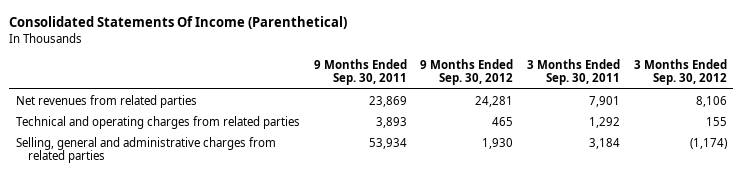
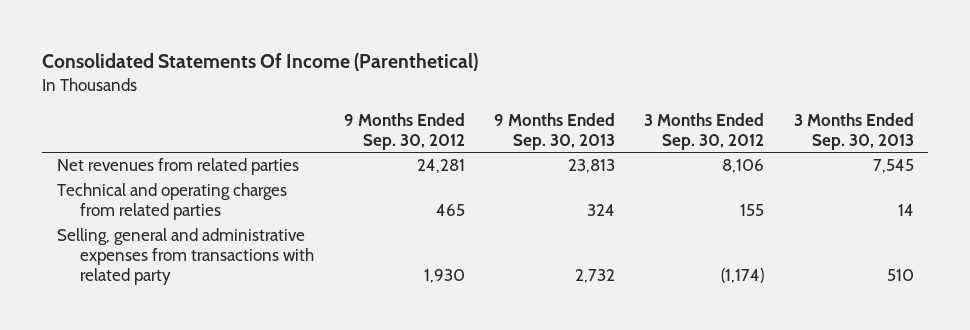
- | 9 Months Ended Sep. 30, 2011 | 9 Months Ended Sep. 30, 2012 | 3 Months Ended Sep. 30, 2011 | 3 Months Ended Sep. 30, 2012
+ | 9 Months Ended Sep. 30, 2012 | 9 Months Ended Sep. 30, 2013 | 3 Months Ended Sep. 30, 2012 | 3 Months Ended Sep. 30, 2013
- Selling, general and administrative charges from related parties | 53,934 | 1,930 | 3,184 | (1,174)
+ Selling, general and administrative expenses from transactions with related party | 1,930 | 2,732 | (1,174) | 510

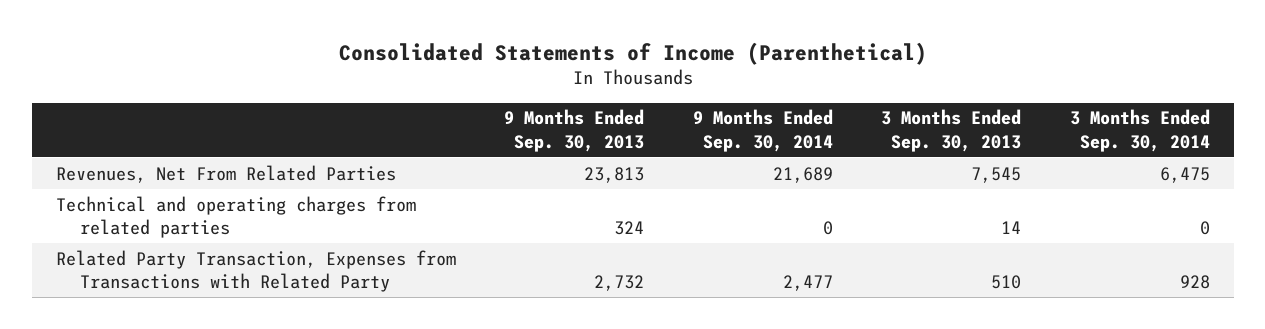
- Consolidated Statements Of Income (Parenthetical)
+ Consolidated Statements of Income (Parenthetical)
- | 9 Months Ended Sep. 30, 2012 | 9 Months Ended Sep. 30, 2013 | 3 Months Ended Sep. 30, 2012 | 3 Months Ended Sep. 30, 2013
+ | 9 Months Ended Sep. 30, 2013 | 9 Months Ended Sep. 30, 2014 | 3 Months Ended Sep. 30, 2013 | 3 Months Ended Sep. 30, 2014
- Net revenues from related parties | 24,281 | 23,813 | 8,106 | 7,545
+ Revenues, Net From Related Parties | 23,813 | 21,689 | 7,545 | 6,475
- Selling, general and administrative expenses from transactions with related party | 1,930 | 2,732 | (1,174) | 510
+ Related Party Transaction, Expenses from Transactions with Related Party | 2,732 | 2,477 | 510 | 928

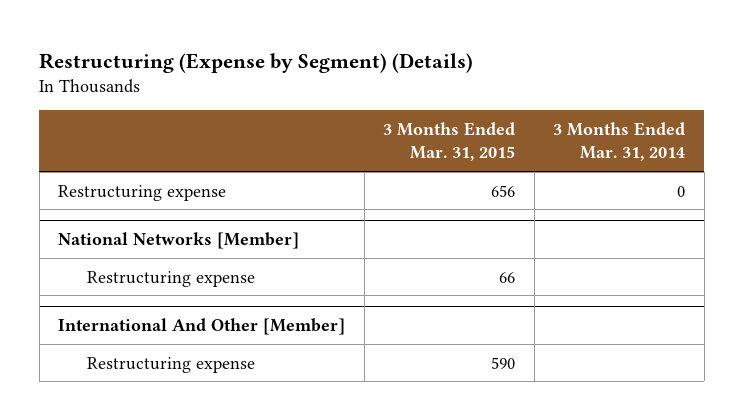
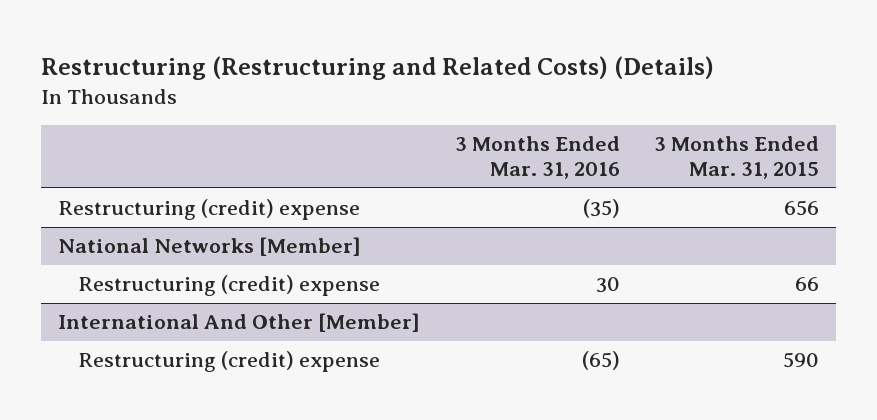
- Restructuring (Expense by Segment) (Details)
+ Restructuring (Restructuring and Related Costs) (Details)
- | 3 Months Ended Mar. 31, 2015 | 3 Months Ended Mar. 31, 2014
+ | 3 Months Ended Mar. 31, 2016 | 3 Months Ended Mar. 31, 2015
- Restructuring expense | 656 | 0
+ Restructuring (credit) expense | (35) | 656
@ National Networks [Member]
- Restructuring expense | 66 |
+ Restructuring (credit) expense | 30 | 66
@ International And Other [Member]
- Restructuring expense | 590 |
+ Restructuring (credit) expense | (65) | 590

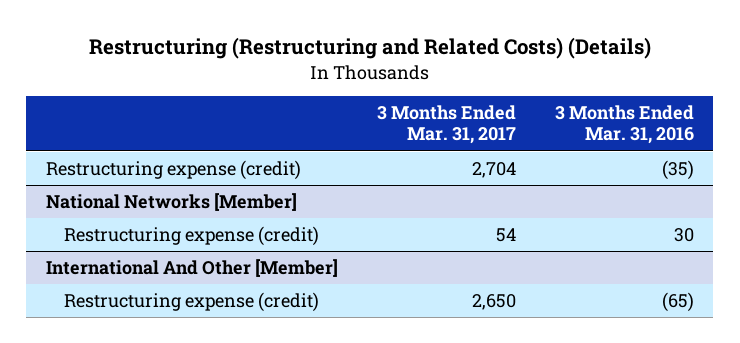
- | 3 Months Ended Mar. 31, 2016 | 3 Months Ended Mar. 31, 2015
+ | 3 Months Ended Mar. 31, 2017 | 3 Months Ended Mar. 31, 2016
- Restructuring (credit) expense | (35) | 656
+ Restructuring expense (credit) | 2,704 | (35)
@ National Networks [Member]
- Restructuring (credit) expense | 30 | 66
+ Restructuring expense (credit) | 54 | 30
@ International And Other [Member]
- Restructuring (credit) expense | (65) | 590
+ Restructuring expense (credit) | 2,650 | (65)

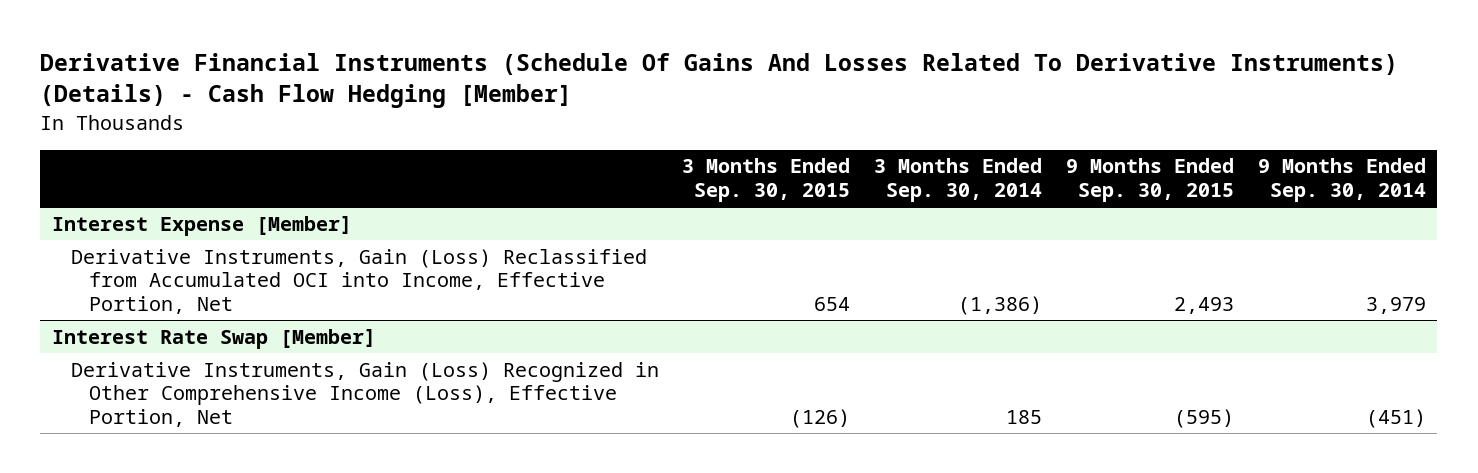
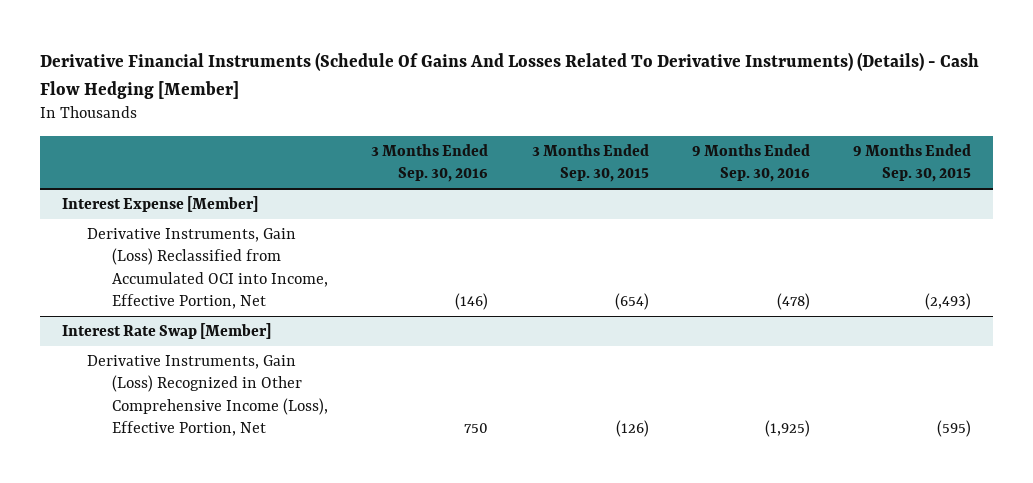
- | 3 Months Ended Sep. 30, 2015 | 3 Months Ended Sep. 30, 2014 | 9 Months Ended Sep. 30, 2015 | 9 Months Ended Sep. 30, 2014
+ | 3 Months Ended Sep. 30, 2016 | 3 Months Ended Sep. 30, 2015 | 9 Months Ended Sep. 30, 2016 | 9 Months Ended Sep. 30, 2015
@ Interest Expense [Member]
- Derivative Instruments, Gain (Loss) Reclassified from Accumulated OCI into Income, Effective Portion, Net | 654 | (1,386) | 2,493 | 3,979
+ Derivative Instruments, Gain (Loss) Reclassified from Accumulated OCI into Income, Effective Portion, Net | (146) | (654) | (478) | (2,493)

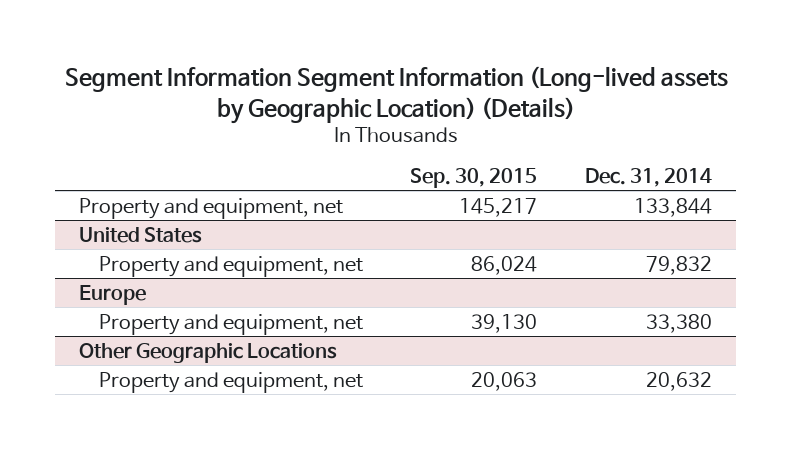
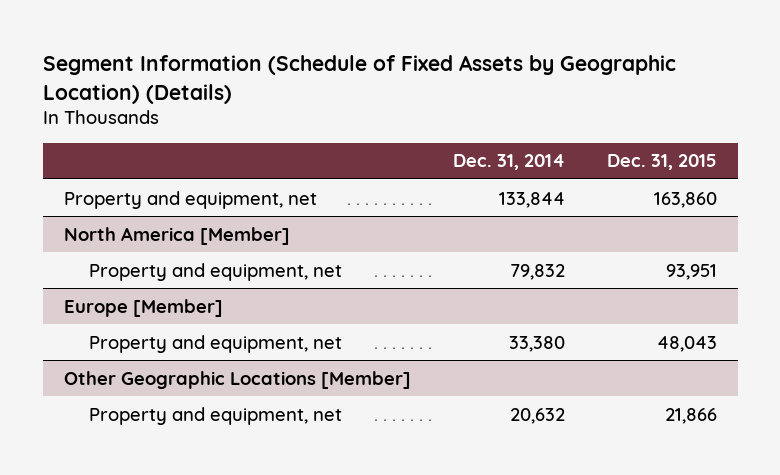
- Segment Information Segment Information (Long-lived assets by Geographic Location) (Details)
+ Segment Information (Schedule of Fixed Assets by Geographic Location) (Details)
- | Sep. 30, 2015 | Dec. 31, 2014
+ | Dec. 31, 2014 | Dec. 31, 2015
- United States
+ North America [Member]
- Europe
+ Europe [Member]
- Other Geographic Locations
+ Other Geographic Locations [Member]

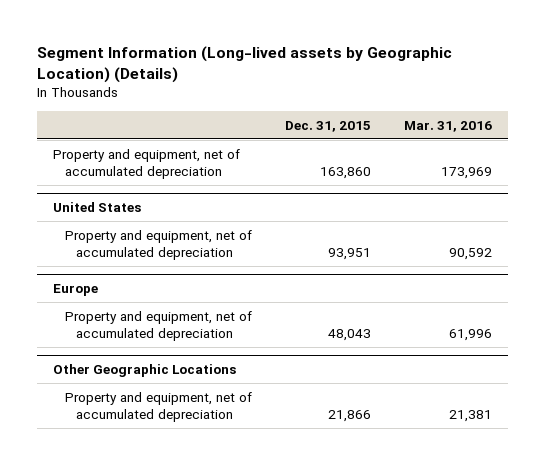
- Segment Information (Schedule of Fixed Assets by Geographic Location) (Details)
+ Segment Information (Long-lived assets by Geographic Location) (Details)
- | Dec. 31, 2014 | Dec. 31, 2015
+ | Dec. 31, 2015 | Mar. 31, 2016
- Property and equipment, net | 133,844 | 163,860
- North America [Member]
- Property and equipment, net | 79,832 | 93,951
- Europe [Member]
- Property and equipment, net | 33,380 | 48,043
- Other Geographic Locations [Member]
- Property and equipment, net | 20,632 | 21,866
+ Property and equipment, net of accumulated depreciation | 163,860 | 173,969
+ United States
+ Property and equipment, net of accumulated depreciation | 93,951 | 90,592
+ Europe
+ Property and equipment, net of accumulated depreciation | 48,043 | 61,996
+ Other Geographic Locations
+ Property and equipment, net of accumulated depreciation | 21,866 | 21,381

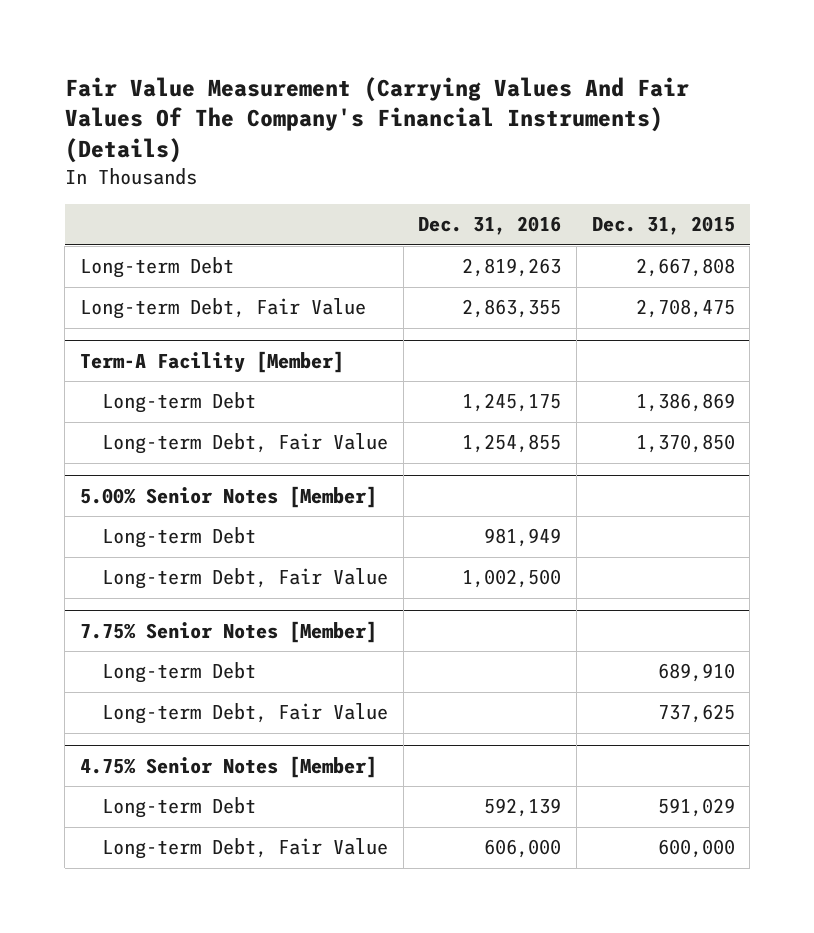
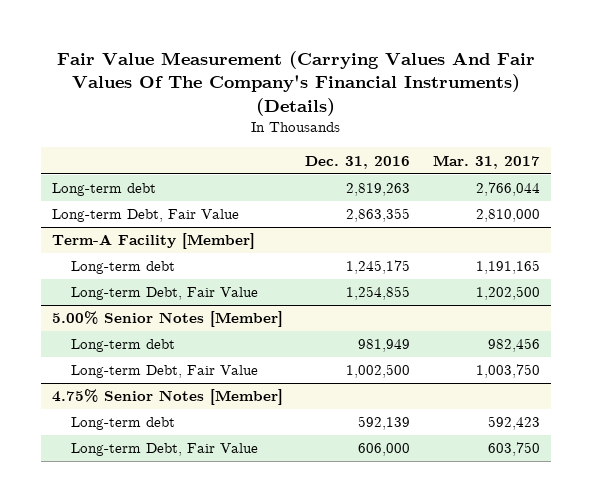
- | Dec. 31, 2016 | Dec. 31, 2015
+ | Dec. 31, 2016 | Mar. 31, 2017
- Long-term Debt | 2,819,263 | 2,667,808
+ Long-term debt | 2,819,263 | 2,766,044
@ Term-A Facility [Member]
- Long-term Debt | 1,245,175 | 1,386,869
+ Long-term debt | 1,245,175 | 1,191,165
@ 5.00% Senior Notes [Member]
- Long-term Debt | 981,949 |
+ Long-term debt | 981,949 | 982,456
- 7.75% Senior Notes [Member]
- Long-term Debt | | 689,910
- Long-term Debt, Fair Value | | 737,625
@ 4.75% Senior Notes [Member]
- Long-term Debt | 592,139 | 591,029
+ Long-term debt | 592,139 | 592,423

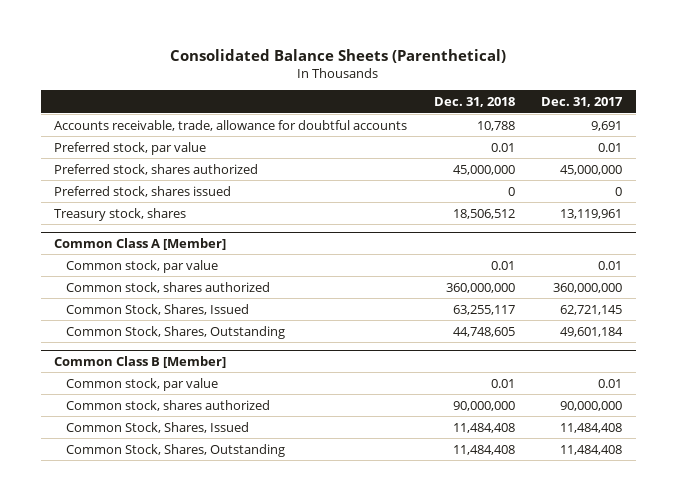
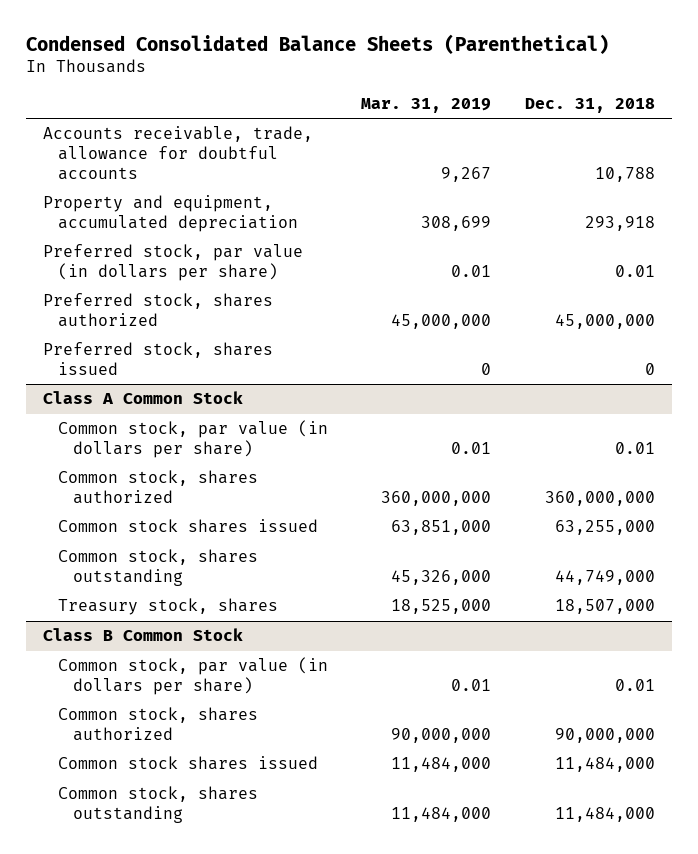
- Consolidated Balance Sheets (Parenthetical)
+ Condensed Consolidated Balance Sheets (Parenthetical)
- | Dec. 31, 2018 | Dec. 31, 2017
+ | Mar. 31, 2019 | Dec. 31, 2018
- Preferred stock, par value | 0.01 | 0.01
+ Property and equipment, accumulated depreciation | 308,699 | 293,918
+ Preferred stock, par value (in dollars per share) | 0.01 | 0.01
- Treasury stock, shares | 18,506,512 | 13,119,961
- Common Class A [Member]
- Common stock, par value | 0.01 | 0.01
+ Class A Common Stock
+ Common stock, par value (in dollars per share) | 0.01 | 0.01
- Common Stock, Shares, Issued | 63,255,117 | 62,721,145
- Common Stock, Shares, Outstanding | 44,748,605 | 49,601,184
- Common Class B [Member]
- Common stock, par value | 0.01 | 0.01
+ Common stock shares issued | 63,851,000 | 63,255,000
+ Common stock, shares outstanding | 45,326,000 | 44,749,000
+ Treasury stock, shares | 18,525,000 | 18,507,000
+ Class B Common Stock
+ Common stock, par value (in dollars per share) | 0.01 | 0.01
- Common Stock, Shares, Issued | 11,484,408 | 11,484,408
- Common Stock, Shares, Outstanding | 11,484,408 | 11,484,408
+ Common stock shares issued | 11,484,000 | 11,484,000
+ Common stock, shares outstanding | 11,484,000 | 11,484,000

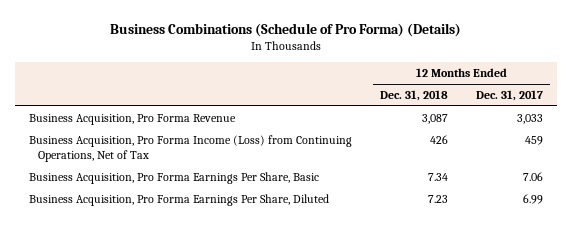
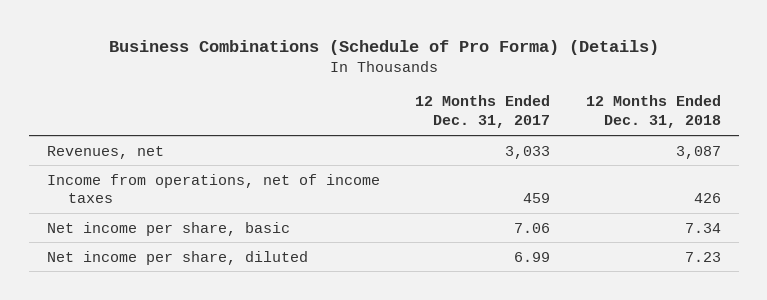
- | 12 Months Ended Dec. 31, 2018 | 12 Months Ended Dec. 31, 2017
+ | 12 Months Ended Dec. 31, 2017 | 12 Months Ended Dec. 31, 2018
- Business Acquisition, Pro Forma Revenue | 3,087 | 3,033
- Business Acquisition, Pro Forma Income (Loss) from Continuing Operations, Net of Tax | 426 | 459
- Business Acquisition, Pro Forma Earnings Per Share, Basic | 7.34 | 7.06
- Business Acquisition, Pro Forma Earnings Per Share, Diluted | 7.23 | 6.99
+ Revenues, net | 3,033 | 3,087
+ Income from operations, net of income taxes | 459 | 426
+ Net income per share, basic | 7.06 | 7.34
+ Net income per share, diluted | 6.99 | 7.23

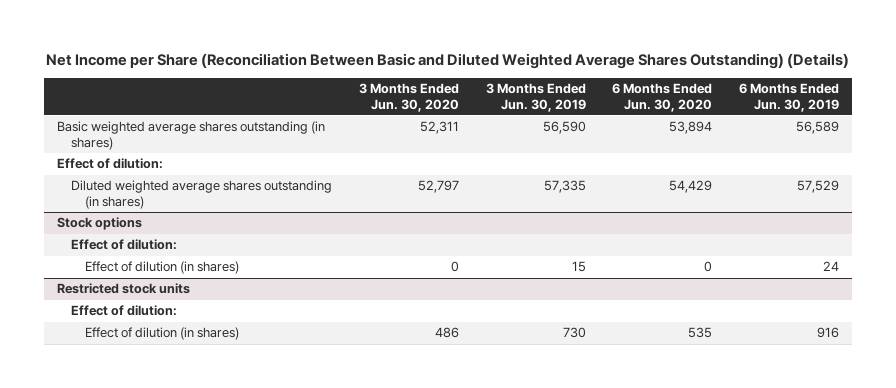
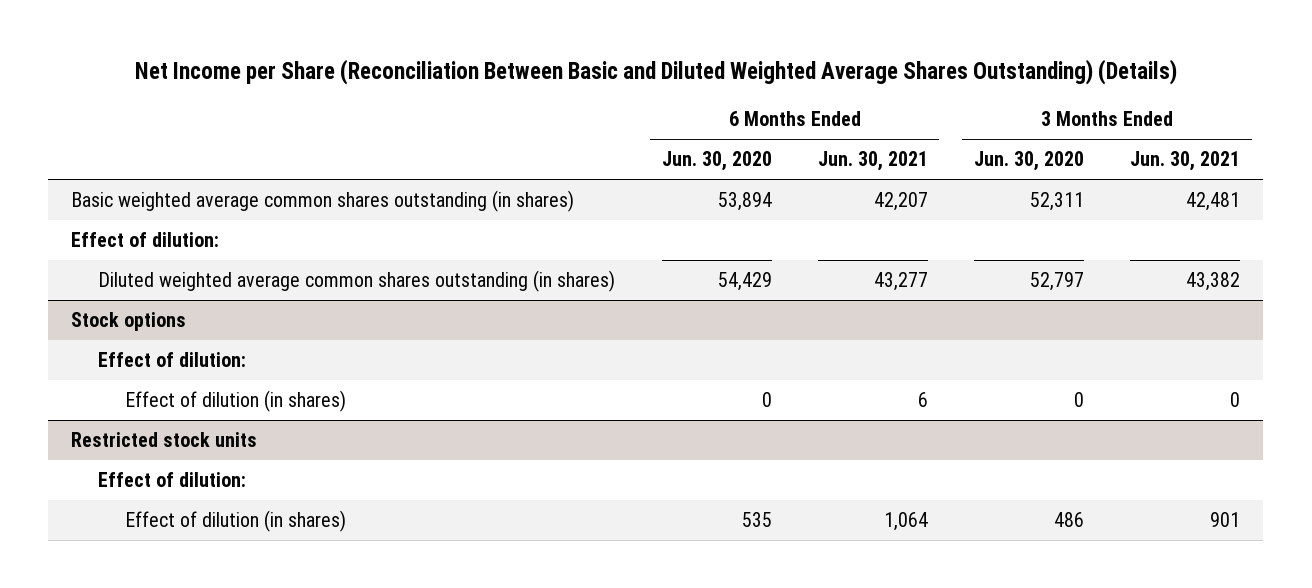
- | 3 Months Ended Jun. 30, 2020 | 3 Months Ended Jun. 30, 2019 | 6 Months Ended Jun. 30, 2020 | 6 Months Ended Jun. 30, 2019
+ | 6 Months Ended Jun. 30, 2020 | 6 Months Ended Jun. 30, 2021 | 3 Months Ended Jun. 30, 2020 | 3 Months Ended Jun. 30, 2021
- Basic weighted average shares outstanding (in shares) | 52,311 | 56,590 | 53,894 | 56,589
+ Basic weighted average common shares outstanding (in shares) | 53,894 | 42,207 | 52,311 | 42,481
- Diluted weighted average shares outstanding (in shares) | 52,797 | 57,335 | 54,429 | 57,529
+ Diluted weighted average common shares outstanding (in shares) | 54,429 | 43,277 | 52,797 | 43,382

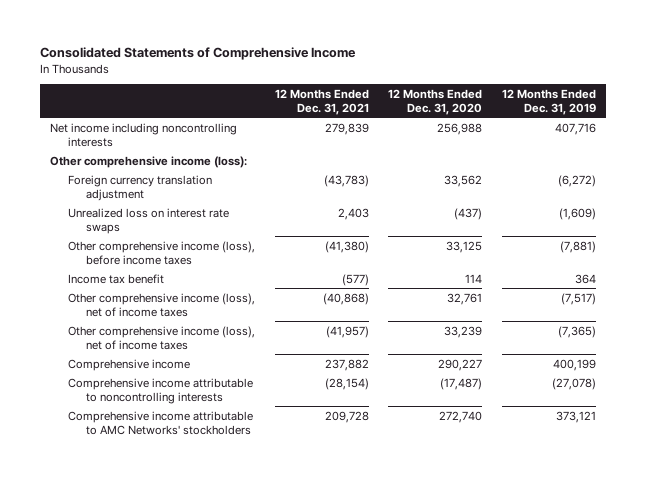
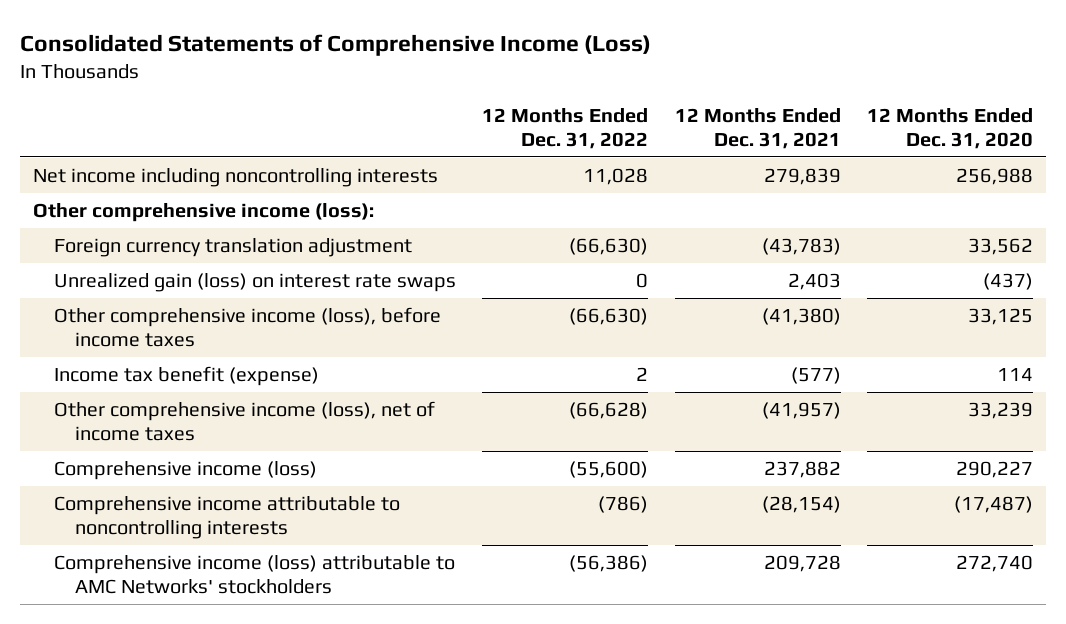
- Consolidated Statements of Comprehensive Income
+ Consolidated Statements of Comprehensive Income (Loss)
- | 12 Months Ended Dec. 31, 2021 | 12 Months Ended Dec. 31, 2020 | 12 Months Ended Dec. 31, 2019
+ | 12 Months Ended Dec. 31, 2022 | 12 Months Ended Dec. 31, 2021 | 12 Months Ended Dec. 31, 2020
- Unrealized loss on interest rate swaps | 2,403 | (437) | (1,609)
+ Unrealized gain (loss) on interest rate swaps | 0 | 2,403 | (437)
- Income tax benefit | (577) | 114 | 364
- Other comprehensive income (loss), net of income taxes | (40,868) | 32,761 | (7,517)
+ Income tax benefit (expense) | 2 | (577) | 114
- Comprehensive income | 237,882 | 290,227 | 400,199
+ Comprehensive income (loss) | (55,600) | 237,882 | 290,227
- Comprehensive income attributable to AMC Networks' stockholders | 209,728 | 272,740 | 373,121
+ Comprehensive income (loss) attributable to AMC Networks' stockholders | (56,386) | 209,728 | 272,740

